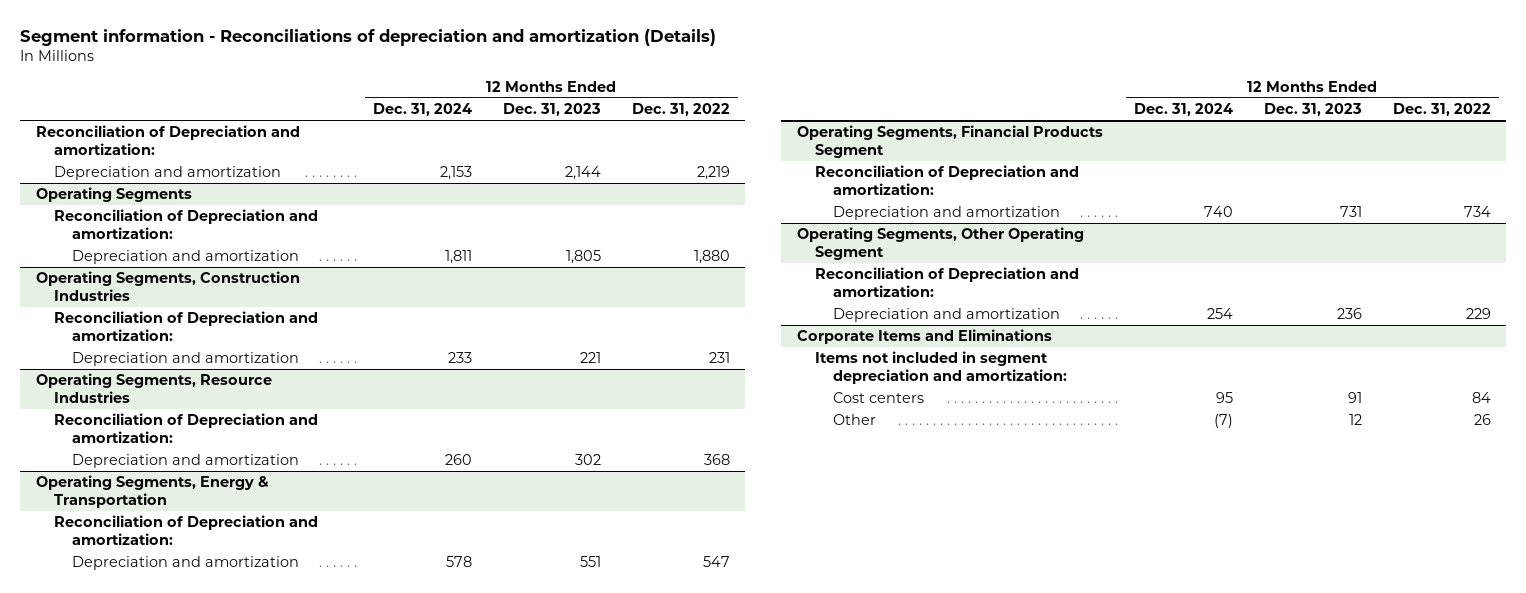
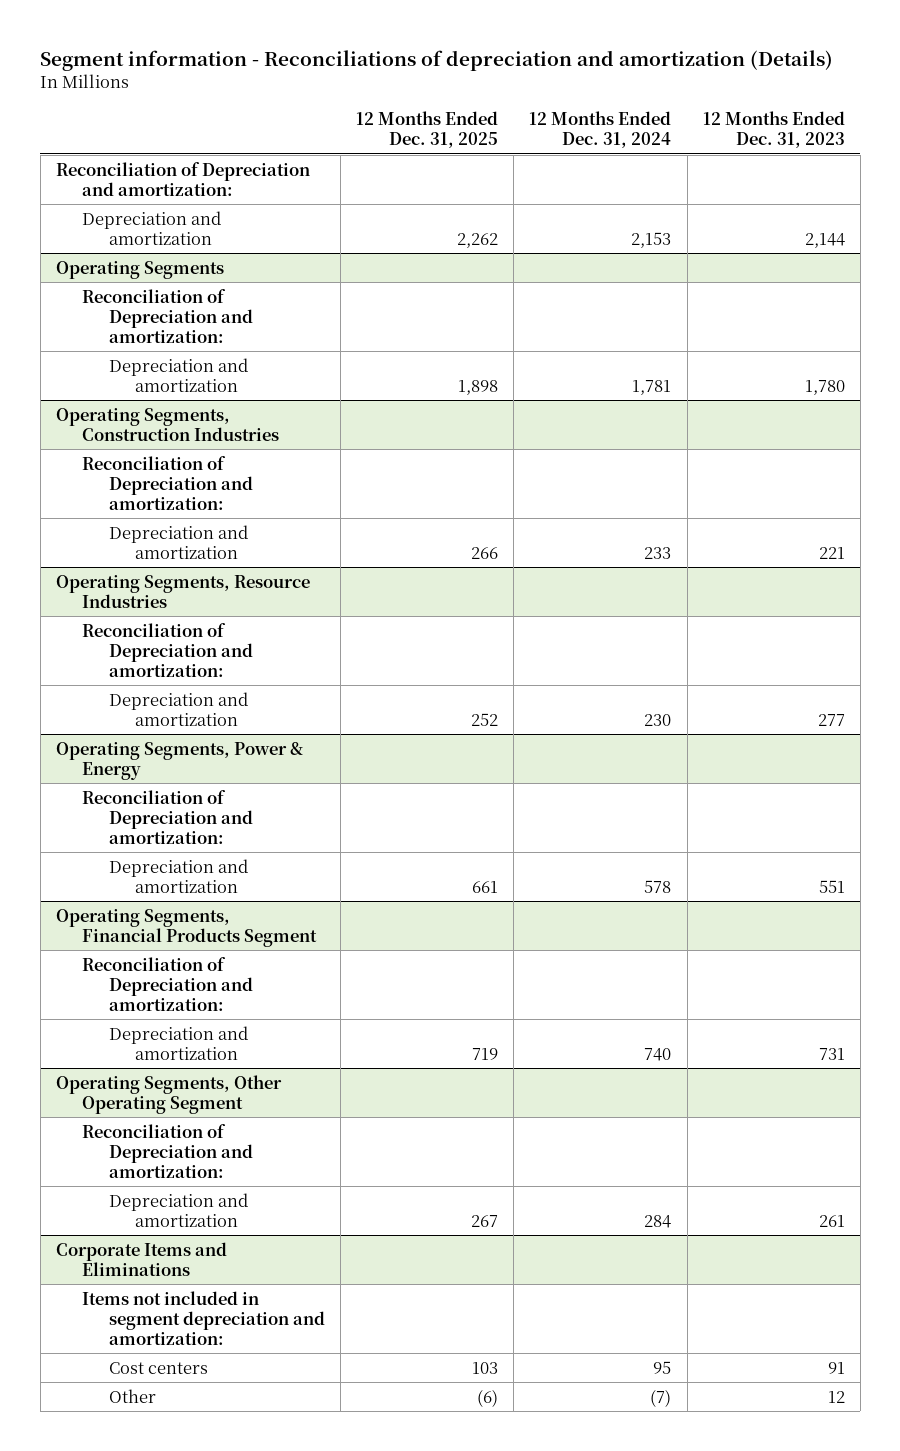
- | 12 Months Ended Dec. 31, 2024 | 12 Months Ended Dec. 31, 2023 | 12 Months Ended Dec. 31, 2022
+ | 12 Months Ended Dec. 31, 2025 | 12 Months Ended Dec. 31, 2024 | 12 Months Ended Dec. 31, 2023
@ Operating Segments
- Depreciation and amortization | 1,811 | 1,805 | 1,880
+ Depreciation and amortization | 1,898 | 1,781 | 1,780
@ Operating Segments, Resource Industries
- Depreciation and amortization | 260 | 302 | 368
- Operating Segments, Energy & Transportation
@ Operating Segments, Resource Industries
+ Depreciation and amortization | 252 | 230 | 277
+ Operating Segments, Power & Energy
@ Operating Segments, Other Operating Segment
- Depreciation and amortization | 254 | 236 | 229
+ Depreciation and amortization | 267 | 284 | 261

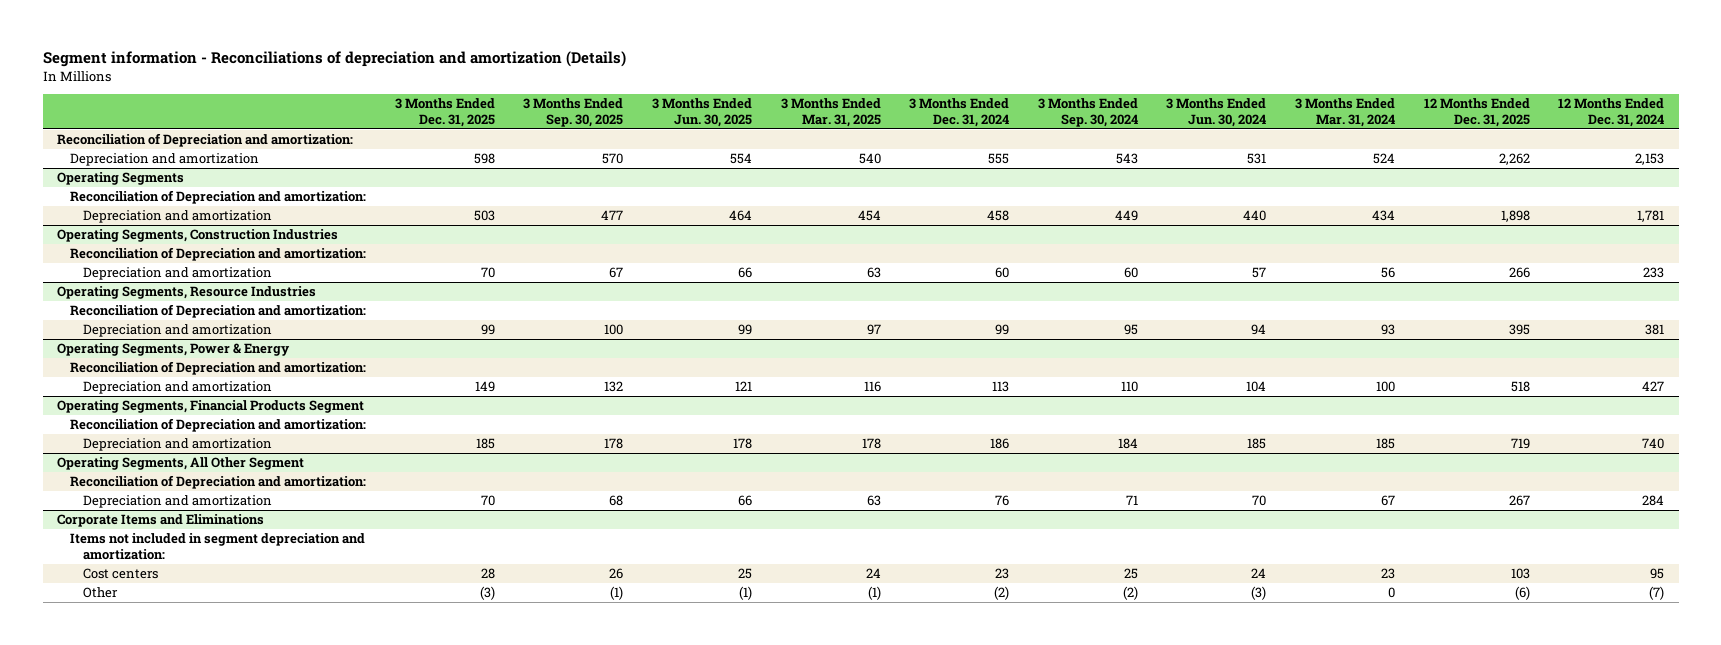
- | 12 Months Ended Dec. 31, 2025 | 12 Months Ended Dec. 31, 2024 | 12 Months Ended Dec. 31, 2023
+ | 3 Months Ended Dec. 31, 2025 | 3 Months Ended Sep. 30, 2025 | 3 Months Ended Jun. 30, 2025 | 3 Months Ended Mar. 31, 2025 | 3 Months Ended Dec. 31, 2024 | 3 Months Ended Sep. 30, 2024 | 3 Months Ended Jun. 30, 2024 | 3 Months Ended Mar. 31, 2024 | 12 Months Ended Dec. 31, 2025 | 12 Months Ended Dec. 31, 2024
@ Operating Segments, Resource Industries
- Depreciation and amortization | 252 | 230 | 277
+ Depreciation and amortization | 99 | 100 | 99 | 97 | 99 | 95 | 94 | 93 | 395 | 381
@ Operating Segments, Power & Energy
- Depreciation and amortization | 661 | 578 | 551
+ Depreciation and amortization | 149 | 132 | 121 | 116 | 113 | 110 | 104 | 100 | 518 | 427
- Operating Segments, Other Operating Segment
+ Operating Segments, All Other Segment

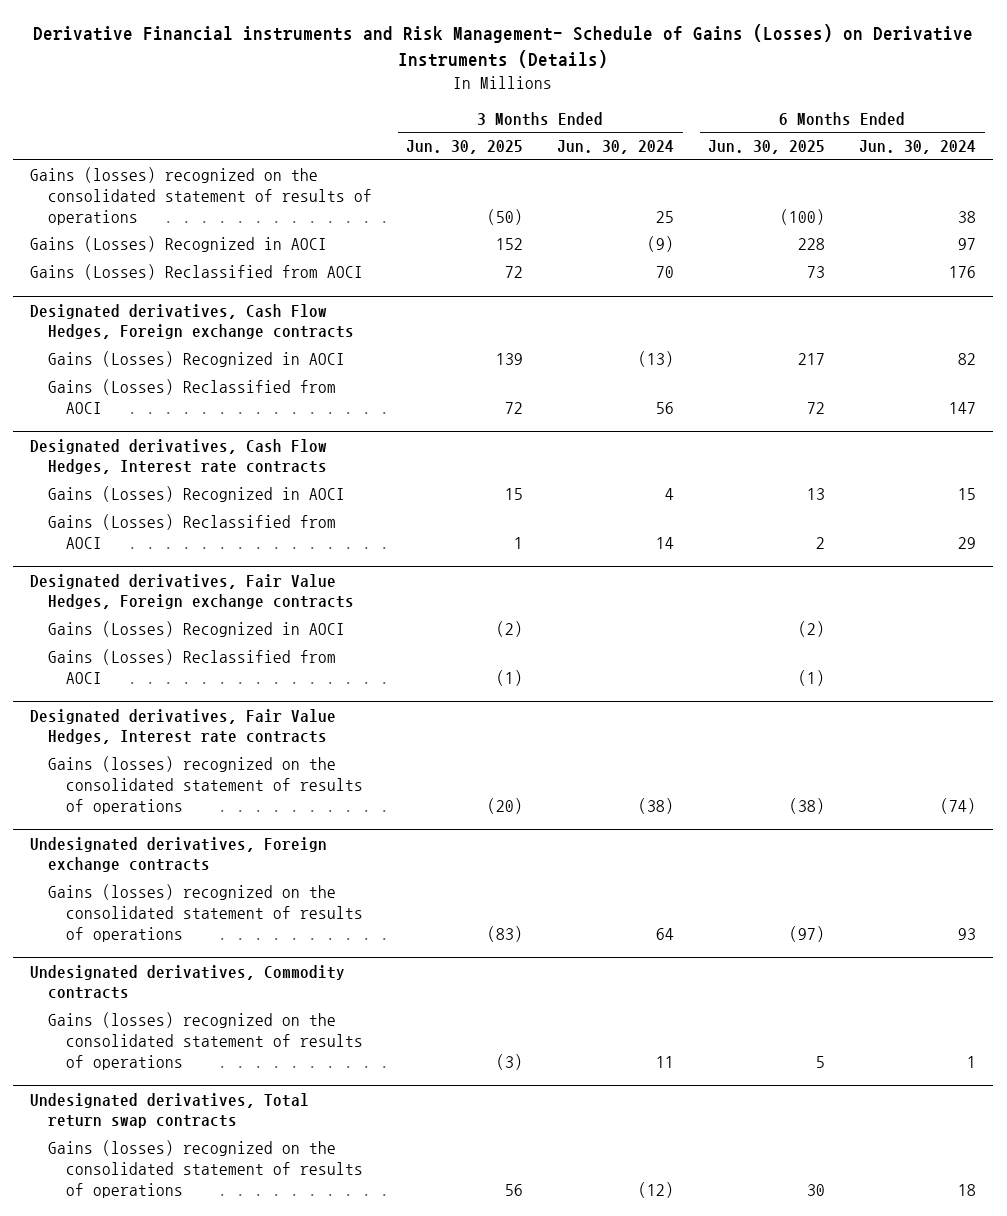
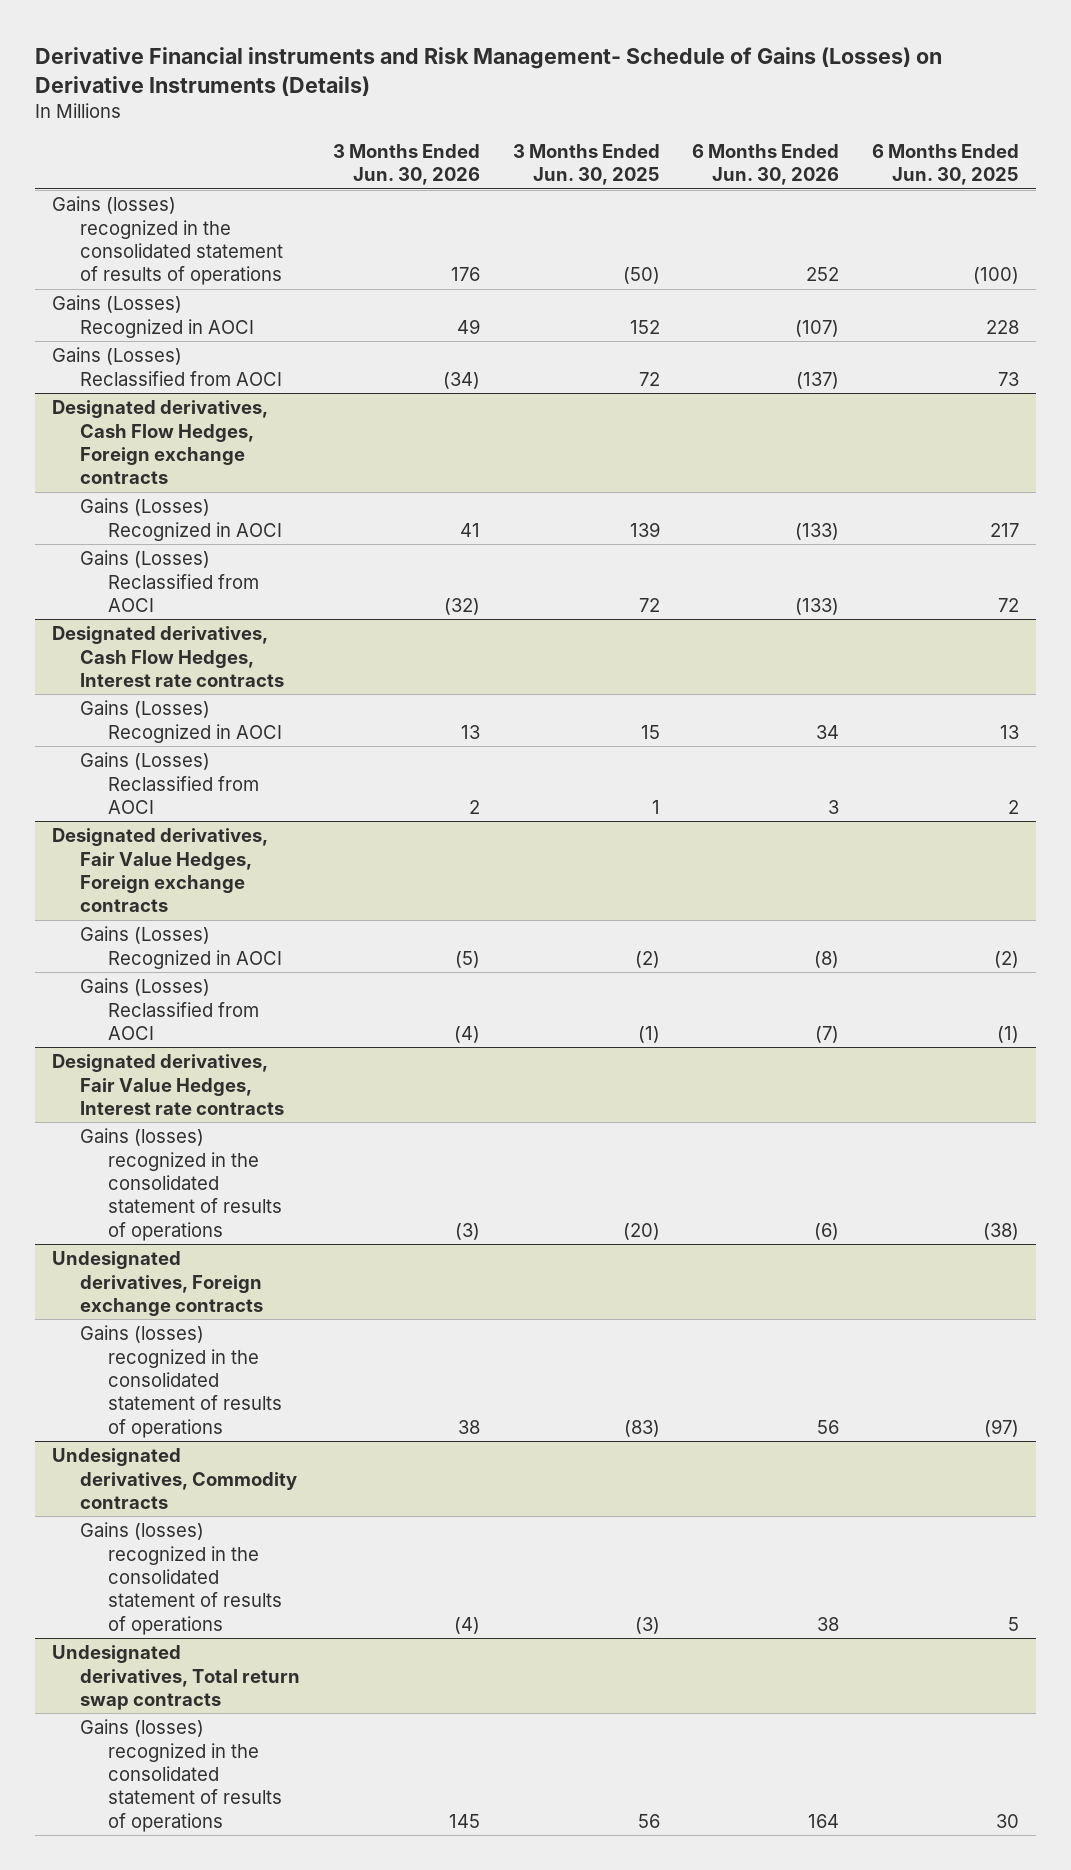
- | 3 Months Ended Jun. 30, 2025 | 3 Months Ended Jun. 30, 2024 | 6 Months Ended Jun. 30, 2025 | 6 Months Ended Jun. 30, 2024
+ | 3 Months Ended Jun. 30, 2026 | 3 Months Ended Jun. 30, 2025 | 6 Months Ended Jun. 30, 2026 | 6 Months Ended Jun. 30, 2025
- Gains (losses) recognized on the consolidated statement of results of operations | (50) | 25 | (100) | 38
+ Gains (losses) recognized in the consolidated statement of results of operations | 176 | (50) | 252 | (100)
@ Designated derivatives, Fair Value Hedges, Interest rate contracts
- Gains (losses) recognized on the consolidated statement of results of operations | (20) | (38) | (38) | (74)
+ Gains (losses) recognized in the consolidated statement of results of operations | (3) | (20) | (6) | (38)
@ Undesignated derivatives, Foreign exchange contracts
- Gains (losses) recognized on the consolidated statement of results of operations | (83) | 64 | (97) | 93
+ Gains (losses) recognized in the consolidated statement of results of operations | 38 | (83) | 56 | (97)
@ Undesignated derivatives, Commodity contracts
- Gains (losses) recognized on the consolidated statement of results of operations | (3) | 11 | 5 | 1
+ Gains (losses) recognized in the consolidated statement of results of operations | (4) | (3) | 38 | 5
@ Undesignated derivatives, Total return swap contracts
- Gains (losses) recognized on the consolidated statement of results of operations | 56 | (12) | 30 | 18
+ Gains (losses) recognized in the consolidated statement of results of operations | 145 | 56 | 164 | 30

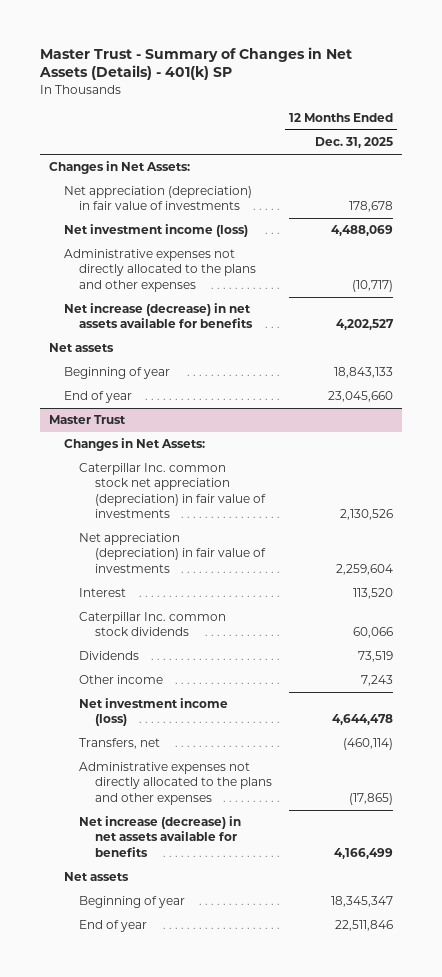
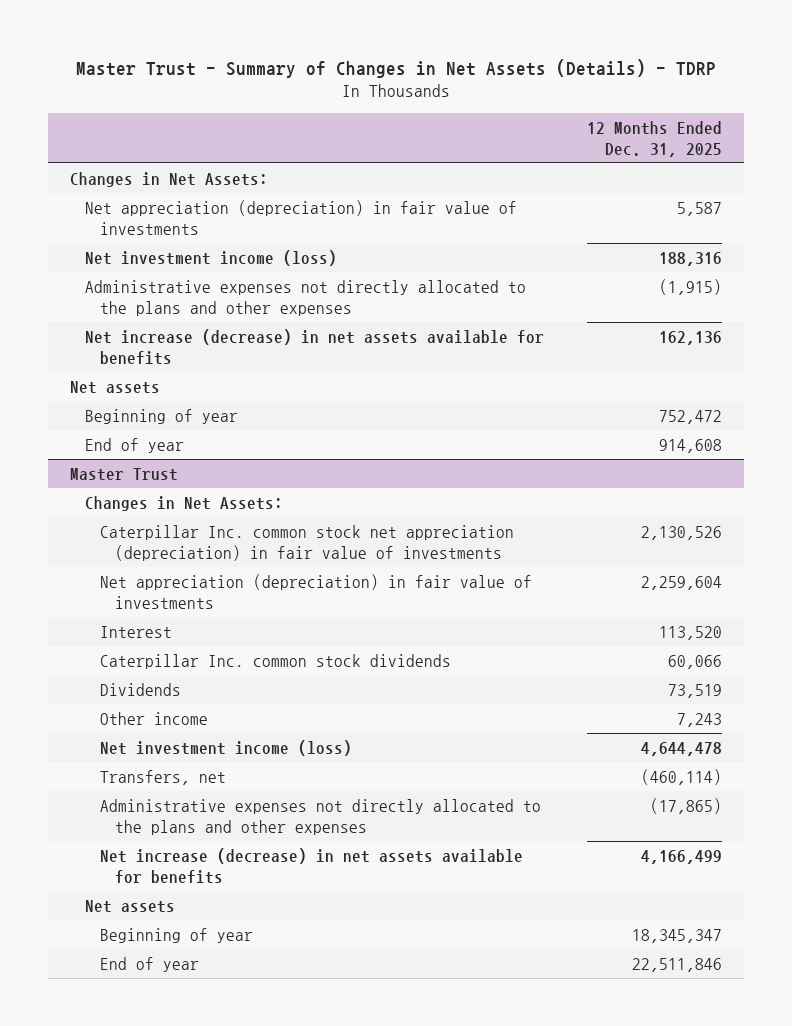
- Master Trust - Summary of Changes in Net Assets (Details) - 401(k) SP
+ Master Trust - Summary of Changes in Net Assets (Details) - TDRP
- Net appreciation (depreciation) in fair value of investments | 178,678
- Net investment income (loss) | 4,488,069
- Administrative expenses not directly allocated to the plans and other expenses | (10,717)
- Net increase (decrease) in net assets available for benefits | 4,202,527
+ Net appreciation (depreciation) in fair value of investments | 5,587
+ Net investment income (loss) | 188,316
+ Administrative expenses not directly allocated to the plans and other expenses | (1,915)
+ Net increase (decrease) in net assets available for benefits | 162,136
- Beginning of year | 18,843,133
- End of year | 23,045,660
+ Beginning of year | 752,472
+ End of year | 914,608

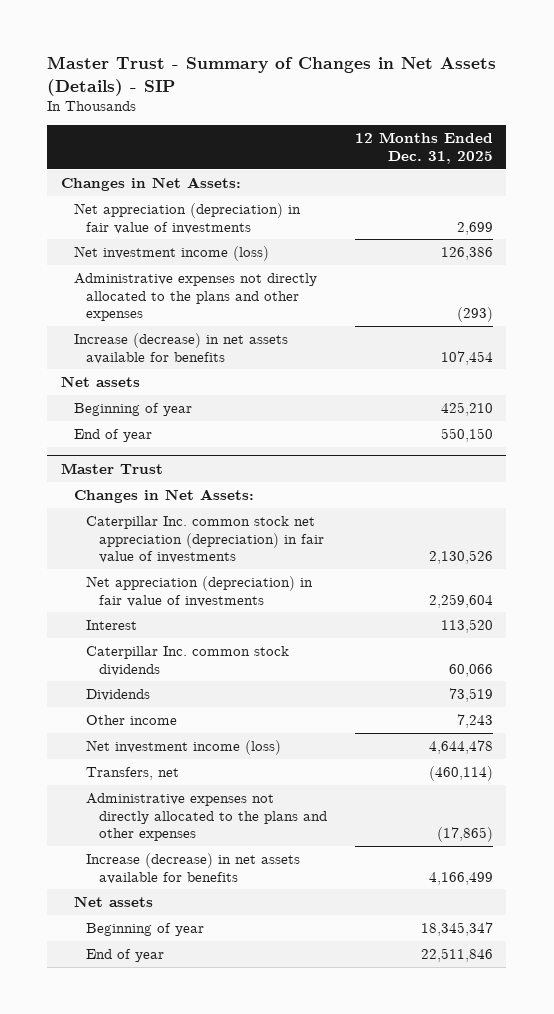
- Master Trust - Summary of Changes in Net Assets (Details) - TDRP
+ Master Trust - Summary of Changes in Net Assets (Details) - SIP
- Net appreciation (depreciation) in fair value of investments | 5,587
- Net investment income (loss) | 188,316
- Administrative expenses not directly allocated to the plans and other expenses | (1,915)
- Net increase (decrease) in net assets available for benefits | 162,136
+ Net appreciation (depreciation) in fair value of investments | 2,699
+ Net investment income (loss) | 126,386
+ Administrative expenses not directly allocated to the plans and other expenses | (293)
+ Increase (decrease) in net assets available for benefits | 107,454
- Beginning of year | 752,472
- End of year | 914,608
+ Beginning of year | 425,210
+ End of year | 550,150
@ Master Trust
- Net increase (decrease) in net assets available for benefits | 4,166,499
+ Increase (decrease) in net assets available for benefits | 4,166,499

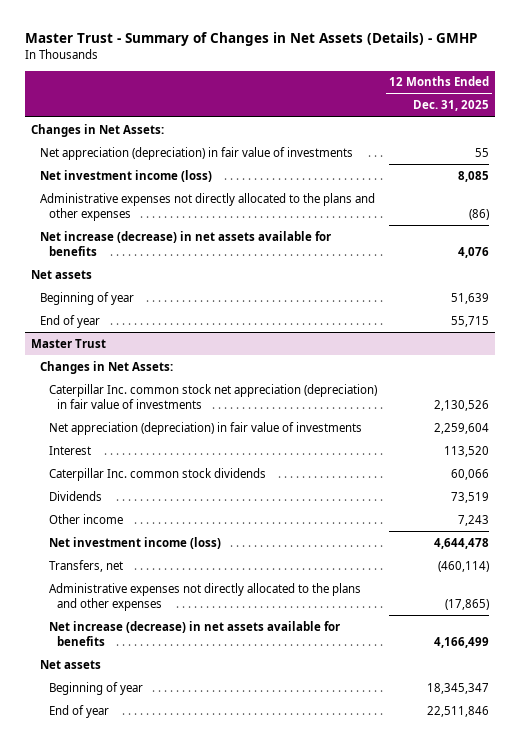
- Master Trust - Summary of Changes in Net Assets (Details) - SIP
+ Master Trust - Summary of Changes in Net Assets (Details) - GMHP
- Net appreciation (depreciation) in fair value of investments | 2,699
- Net investment income (loss) | 126,386
- Administrative expenses not directly allocated to the plans and other expenses | (293)
- Increase (decrease) in net assets available for benefits | 107,454
+ Net appreciation (depreciation) in fair value of investments | 55
+ Net investment income (loss) | 8,085
+ Administrative expenses not directly allocated to the plans and other expenses | (86)
+ Net increase (decrease) in net assets available for benefits | 4,076
- Beginning of year | 425,210
- End of year | 550,150
+ Beginning of year | 51,639
+ End of year | 55,715
@ Master Trust
- Increase (decrease) in net assets available for benefits | 4,166,499
+ Net increase (decrease) in net assets available for benefits | 4,166,499

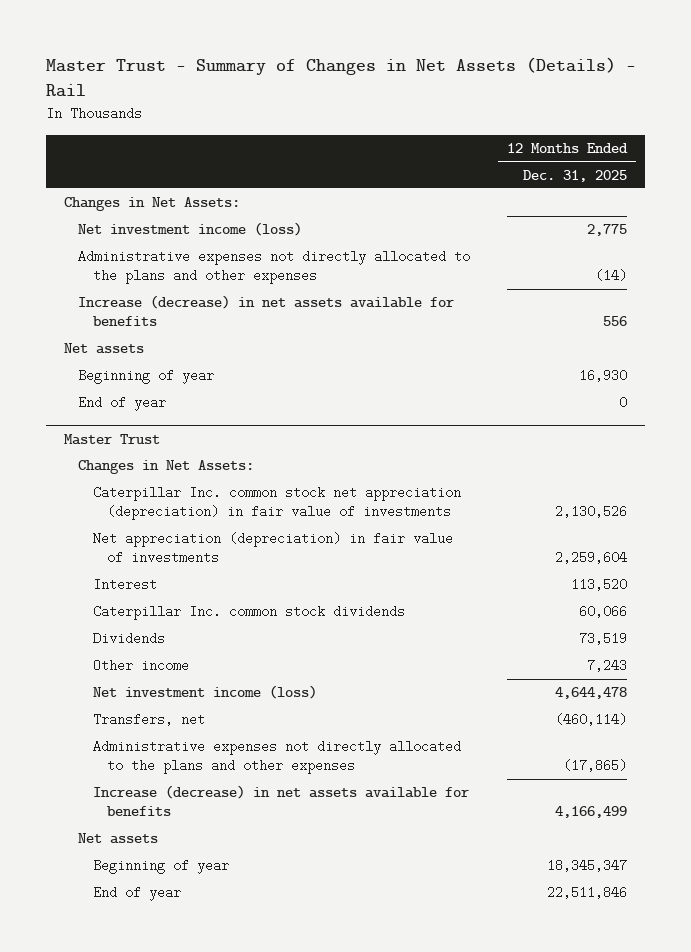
- Master Trust - Summary of Changes in Net Assets (Details) - GMHP
+ Master Trust - Summary of Changes in Net Assets (Details) - Rail
- Net appreciation (depreciation) in fair value of investments | 55
- Net investment income (loss) | 8,085
- Administrative expenses not directly allocated to the plans and other expenses | (86)
- Net increase (decrease) in net assets available for benefits | 4,076
+ Net investment income (loss) | 2,775
+ Administrative expenses not directly allocated to the plans and other expenses | (14)
+ Increase (decrease) in net assets available for benefits | 556
- Beginning of year | 51,639
- End of year | 55,715
+ Beginning of year | 16,930
+ End of year | 0
@ Master Trust
- Net increase (decrease) in net assets available for benefits | 4,166,499
+ Increase (decrease) in net assets available for benefits | 4,166,499

